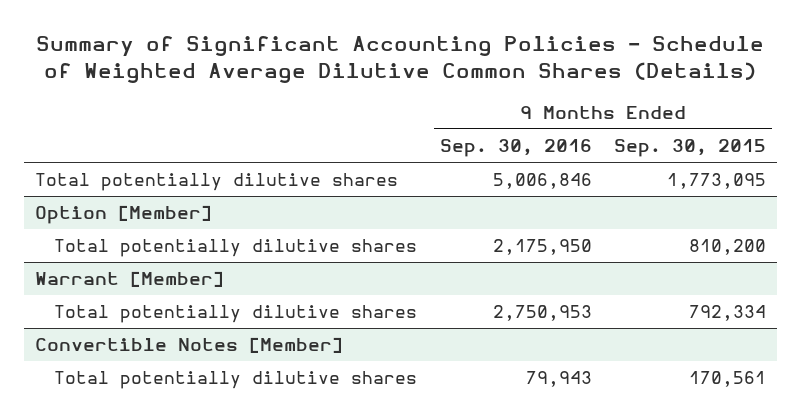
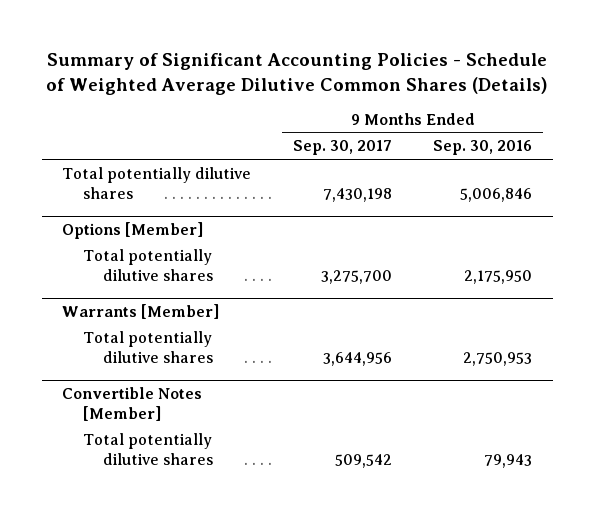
- | 9 Months Ended Sep. 30, 2016 | 9 Months Ended Sep. 30, 2015
+ | 9 Months Ended Sep. 30, 2017 | 9 Months Ended Sep. 30, 2016
- Option [Member]
+ Options [Member]
- Warrant [Member]
+ Warrants [Member]

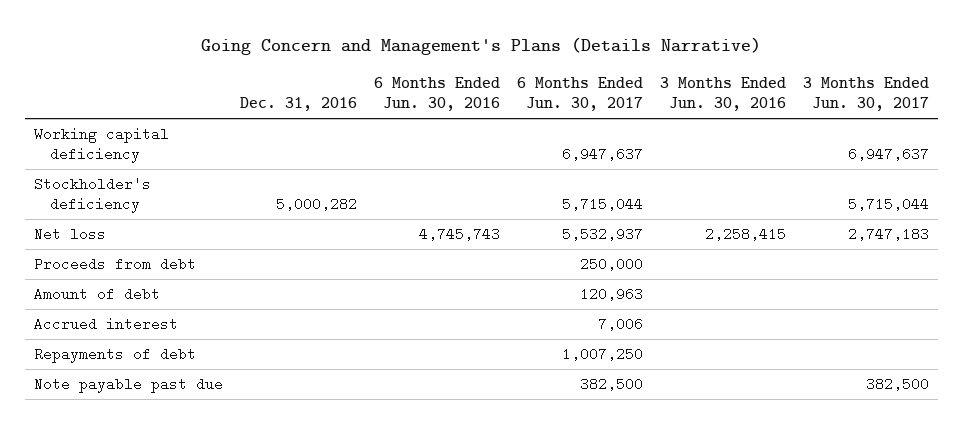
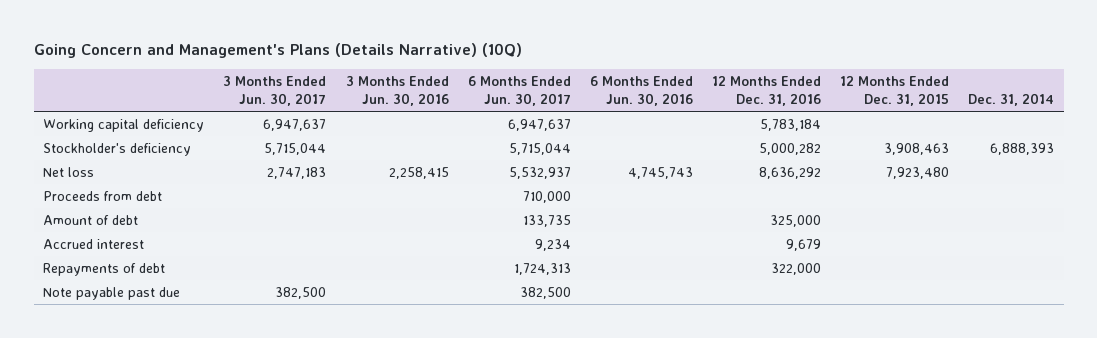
- Going Concern and Management's Plans (Details Narrative)
+ Going Concern and Management's Plans (Details Narrative) (10Q)
- | Dec. 31, 2016 | 6 Months Ended Jun. 30, 2016 | 6 Months Ended Jun. 30, 2017 | 3 Months Ended Jun. 30, 2016 | 3 Months Ended Jun. 30, 2017
+ | 3 Months Ended Jun. 30, 2017 | 3 Months Ended Jun. 30, 2016 | 6 Months Ended Jun. 30, 2017 | 6 Months Ended Jun. 30, 2016 | 12 Months Ended Dec. 31, 2016 | 12 Months Ended Dec. 31, 2015 | Dec. 31, 2014
- Proceeds from debt | | | 250,000 | |
- Amount of debt | | | 120,963 | |
- Accrued interest | | | 7,006 | |
- Repayments of debt | | | 1,007,250 | |
+ Proceeds from debt | | | 710,000 | | | |
+ Amount of debt | | | 133,735 | | 325,000 | |
+ Accrued interest | | | 9,234 | | 9,679 | |
+ Repayments of debt | | | 1,724,313 | | 322,000 | |

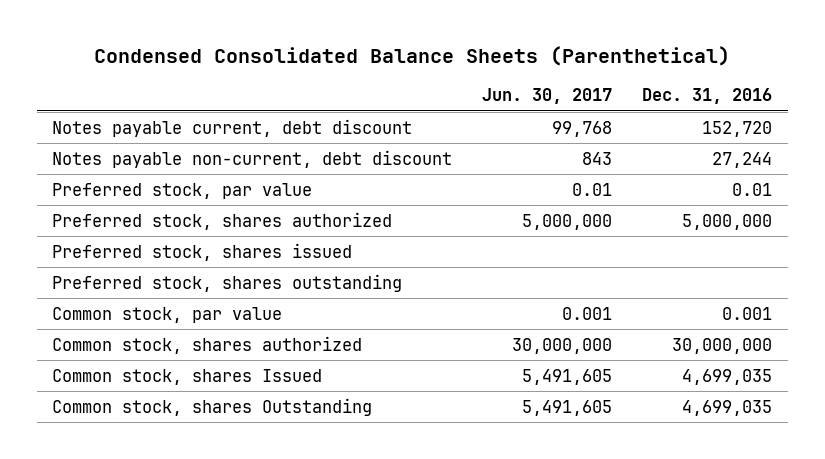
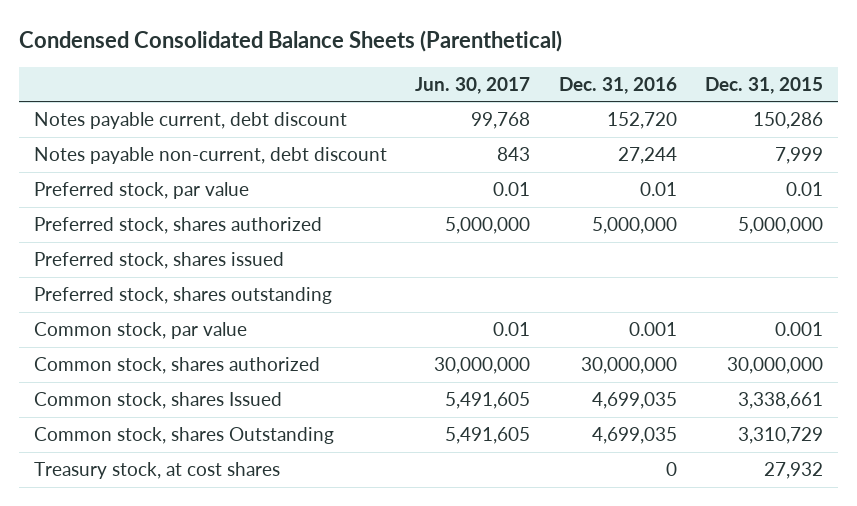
- | Jun. 30, 2017 | Dec. 31, 2016
+ | Jun. 30, 2017 | Dec. 31, 2016 | Dec. 31, 2015
- Common stock, par value | 0.001 | 0.001
+ Common stock, par value | 0.01 | 0.001 | 0.001
+ Treasury stock, at cost shares | | 0 | 27,932

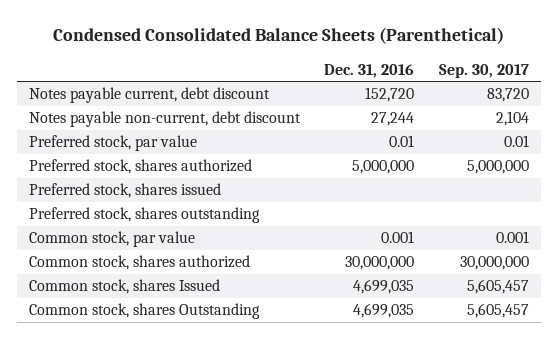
- | Jun. 30, 2017 | Dec. 31, 2016 | Dec. 31, 2015
+ | Dec. 31, 2016 | Sep. 30, 2017
- Treasury stock, at cost shares | | 0 | 27,932

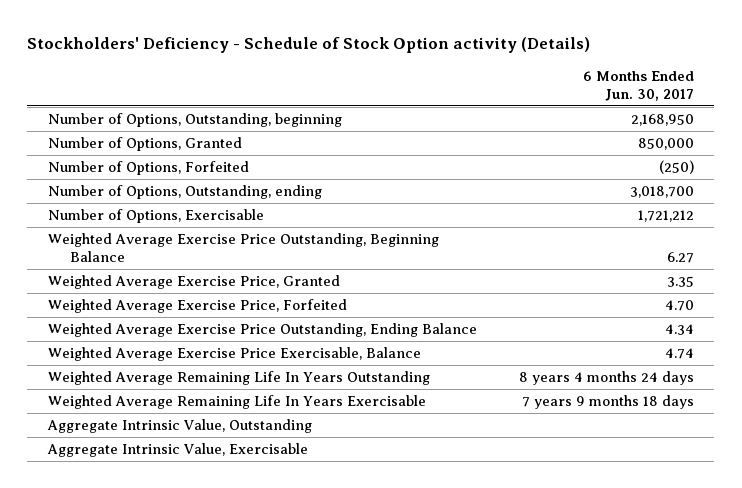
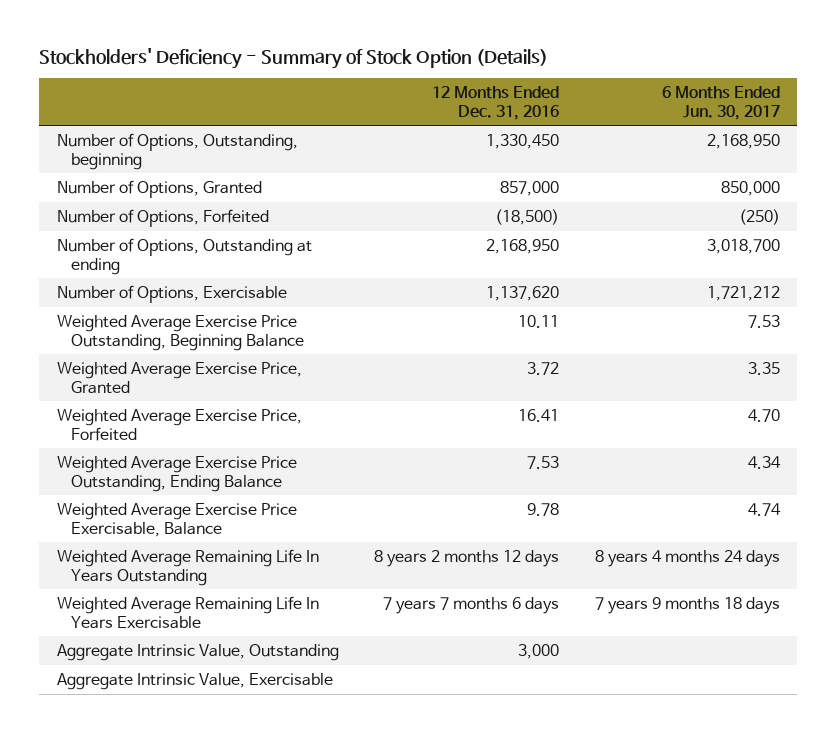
- Stockholders' Deficiency - Schedule of Stock Option activity (Details)
+ Stockholders' Deficiency - Summary of Stock Option (Details)
- | 6 Months Ended Jun. 30, 2017
+ | 12 Months Ended Dec. 31, 2016 | 6 Months Ended Jun. 30, 2017
- Number of Options, Outstanding, ending | 3,018,700
+ Number of Options, Outstanding at ending | 2,168,950 | 3,018,700
- Weighted Average Exercise Price Outstanding, Beginning Balance | 6.27
+ Weighted Average Exercise Price Outstanding, Beginning Balance | 10.11 | 7.53

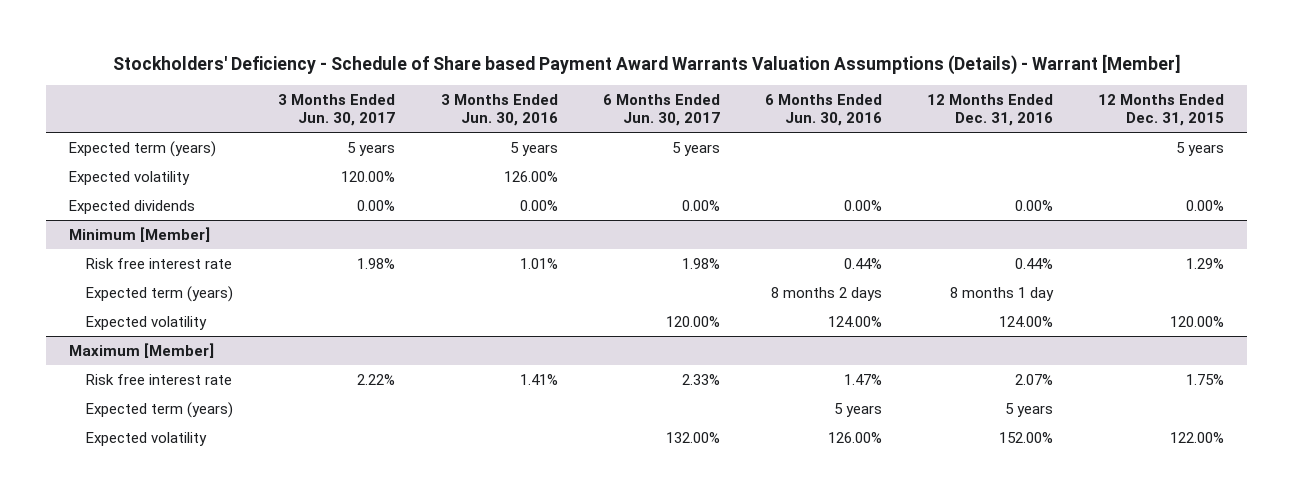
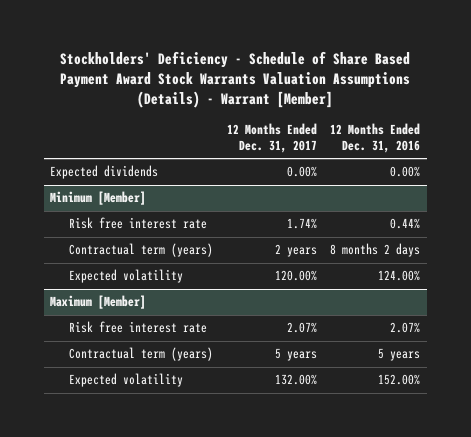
- Stockholders' Deficiency - Schedule of Share based Payment Award Warrants Valuation Assumptions (Details) - Warrant [Member]
+ Stockholders' Deficiency - Schedule of Share Based Payment Award Stock Warrants Valuation Assumptions (Details) - Warrant [Member]
- | 3 Months Ended Jun. 30, 2017 | 3 Months Ended Jun. 30, 2016 | 6 Months Ended Jun. 30, 2017 | 6 Months Ended Jun. 30, 2016 | 12 Months Ended Dec. 31, 2016 | 12 Months Ended Dec. 31, 2015
+ | 12 Months Ended Dec. 31, 2017 | 12 Months Ended Dec. 31, 2016
- Expected term (years) | 5 years | 5 years | 5 years | | | 5 years
- Expected volatility | 120.00% | 126.00% | | | |
@ Minimum [Member]
- Expected term (years) | | | | 8 months 2 days | 8 months 1 day |
+ Contractual term (years) | 2 years | 8 months 2 days
@ Maximum [Member]
- Expected term (years) | | | | 5 years | 5 years |
+ Contractual term (years) | 5 years | 5 years

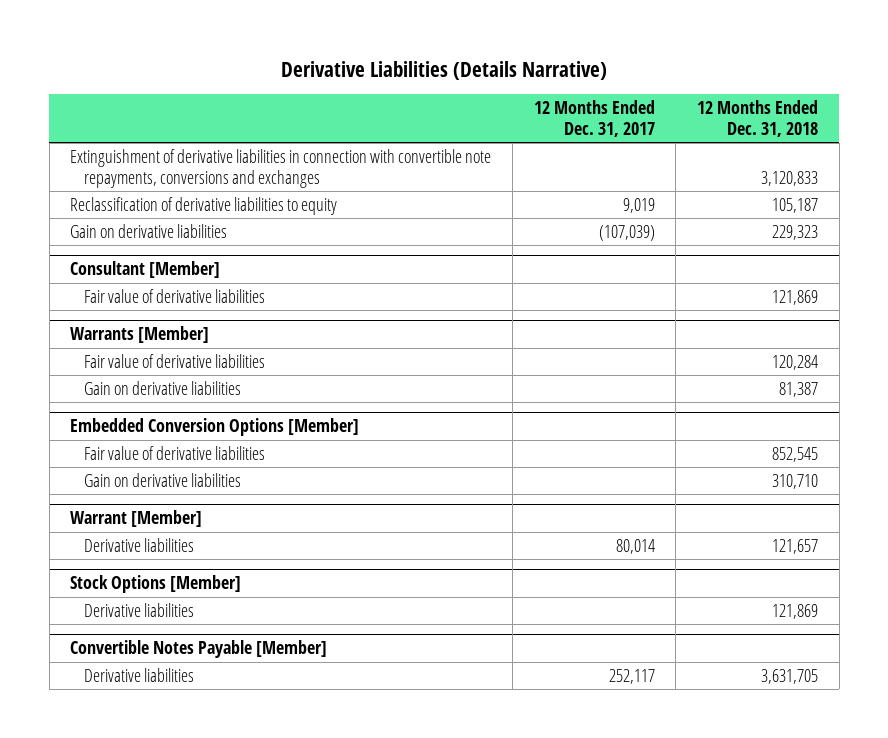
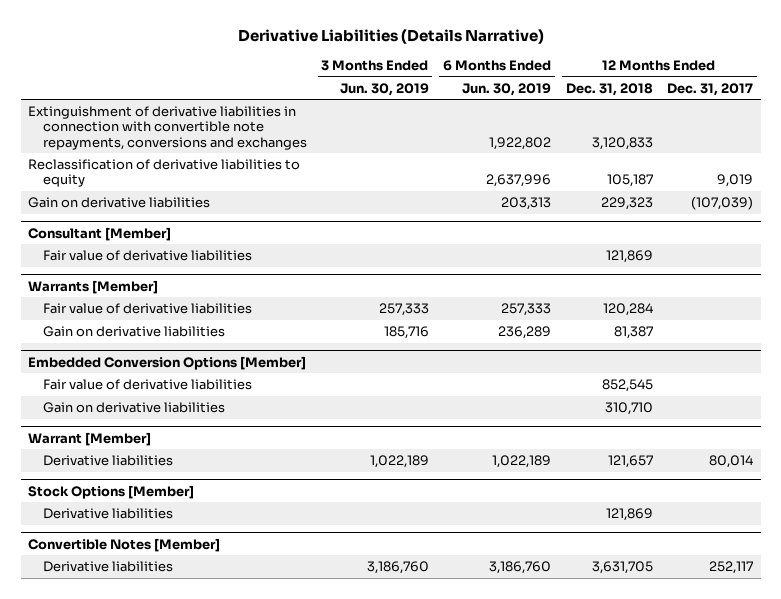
- | 12 Months Ended Dec. 31, 2017 | 12 Months Ended Dec. 31, 2018
+ | 3 Months Ended Jun. 30, 2019 | 6 Months Ended Jun. 30, 2019 | 12 Months Ended Dec. 31, 2018 | 12 Months Ended Dec. 31, 2017
- Convertible Notes Payable [Member]
+ Convertible Notes [Member]

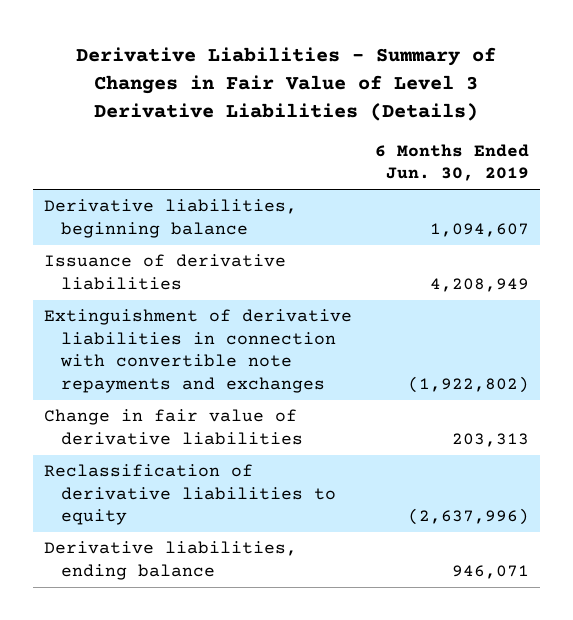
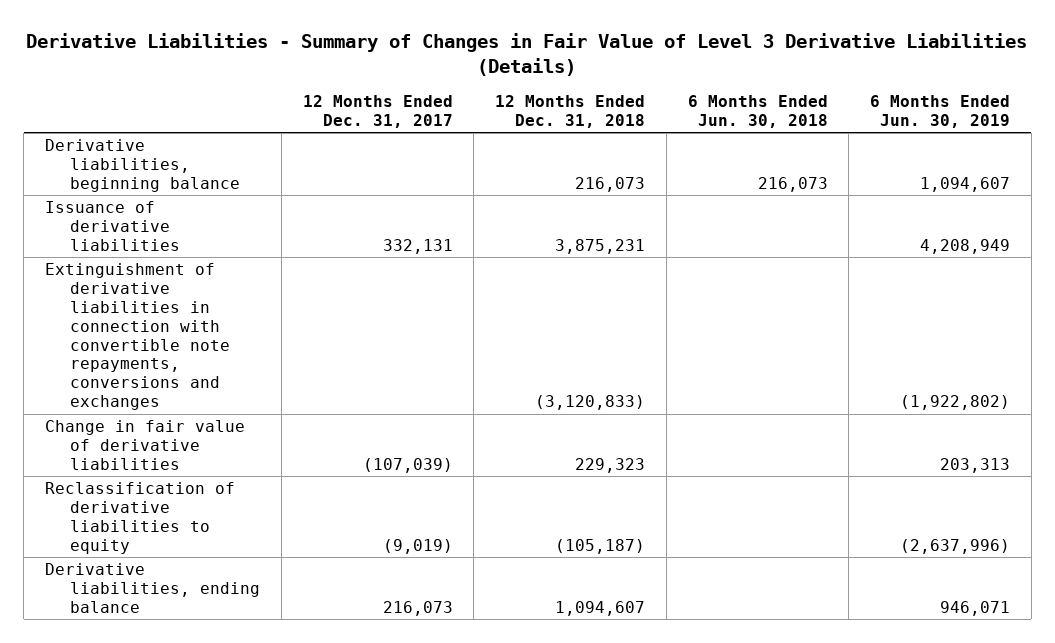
- | 6 Months Ended Jun. 30, 2019
+ | 12 Months Ended Dec. 31, 2017 | 12 Months Ended Dec. 31, 2018 | 6 Months Ended Jun. 30, 2018 | 6 Months Ended Jun. 30, 2019
- Extinguishment of derivative liabilities in connection with convertible note repayments and exchanges | (1,922,802)
+ Extinguishment of derivative liabilities in connection with convertible note repayments, conversions and exchanges | | (3,120,833) | | (1,922,802)

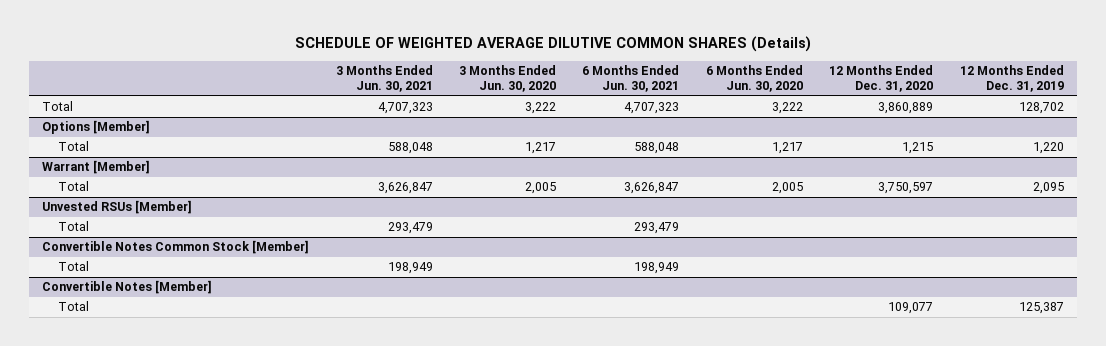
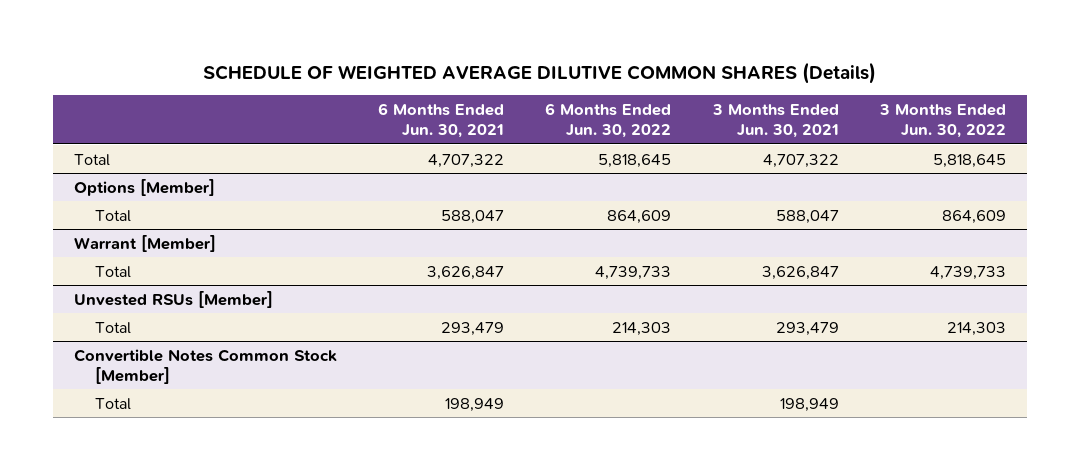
- | 3 Months Ended Jun. 30, 2021 | 3 Months Ended Jun. 30, 2020 | 6 Months Ended Jun. 30, 2021 | 6 Months Ended Jun. 30, 2020 | 12 Months Ended Dec. 31, 2020 | 12 Months Ended Dec. 31, 2019
+ | 6 Months Ended Jun. 30, 2021 | 6 Months Ended Jun. 30, 2022 | 3 Months Ended Jun. 30, 2021 | 3 Months Ended Jun. 30, 2022
- Total | 4,707,323 | 3,222 | 4,707,323 | 3,222 | 3,860,889 | 128,702
+ Total | 4,707,322 | 5,818,645 | 4,707,322 | 5,818,645
@ Options [Member]
- Total | 588,048 | 1,217 | 588,048 | 1,217 | 1,215 | 1,220
+ Total | 588,047 | 864,609 | 588,047 | 864,609
- Convertible Notes [Member]
- Total | | | | | 109,077 | 125,387

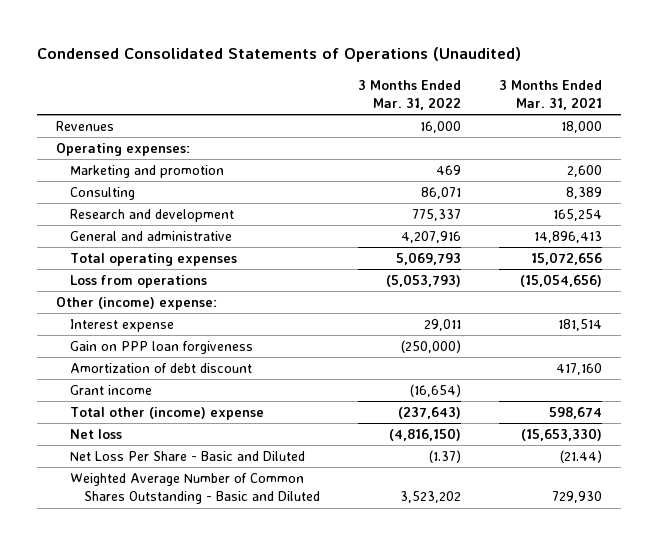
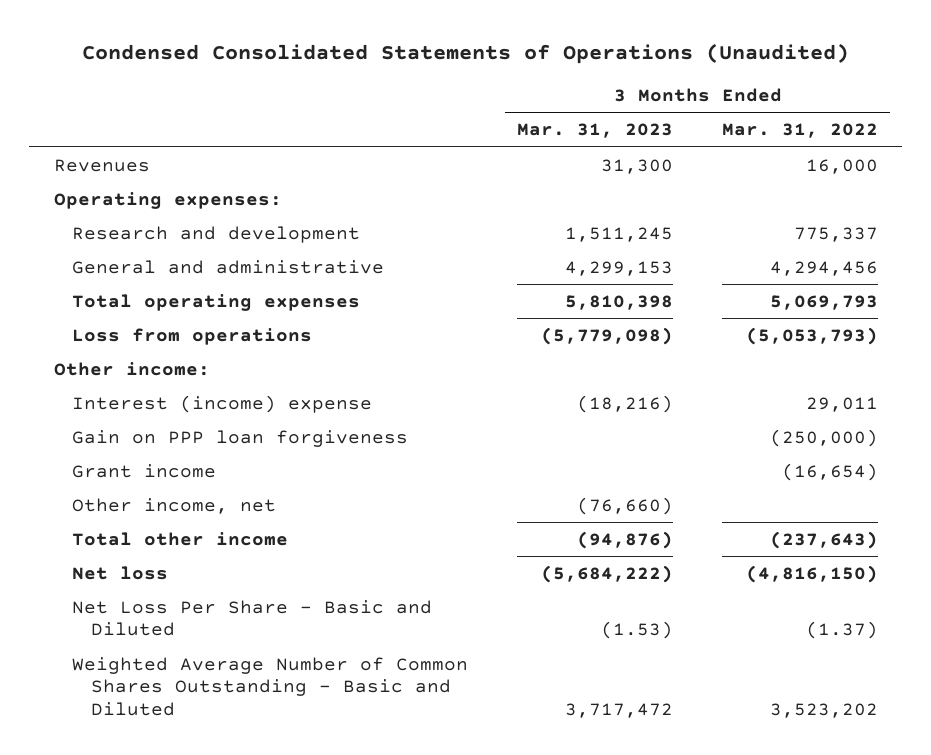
- | 3 Months Ended Mar. 31, 2022 | 3 Months Ended Mar. 31, 2021
+ | 3 Months Ended Mar. 31, 2023 | 3 Months Ended Mar. 31, 2022
- Marketing and promotion | 469 | 2,600
- Consulting | 86,071 | 8,389
- General and administrative | 4,207,916 | 14,896,413
+ General and administrative | 4,299,153 | 4,294,456
- Other (income) expense:
- Interest expense | 29,011 | 181,514
+ Other income:
+ Interest (income) expense | (18,216) | 29,011
- Amortization of debt discount | | 417,160
- Total other (income) expense | (237,643) | 598,674
+ Other income, net | (76,660) |
+ Total other income | (94,876) | (237,643)

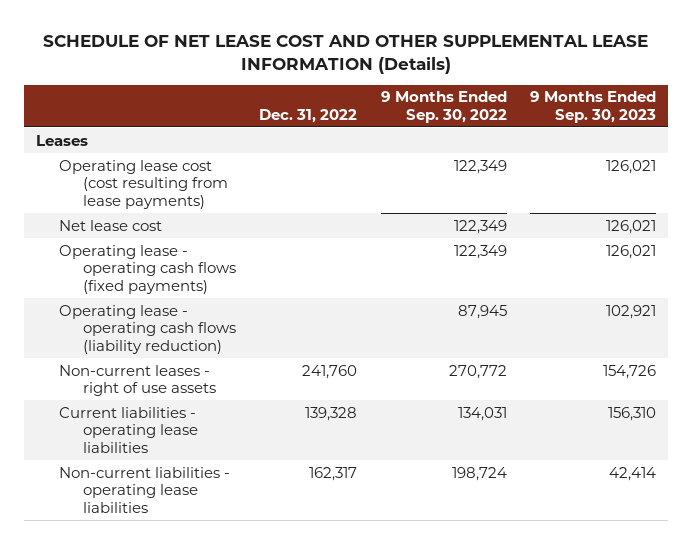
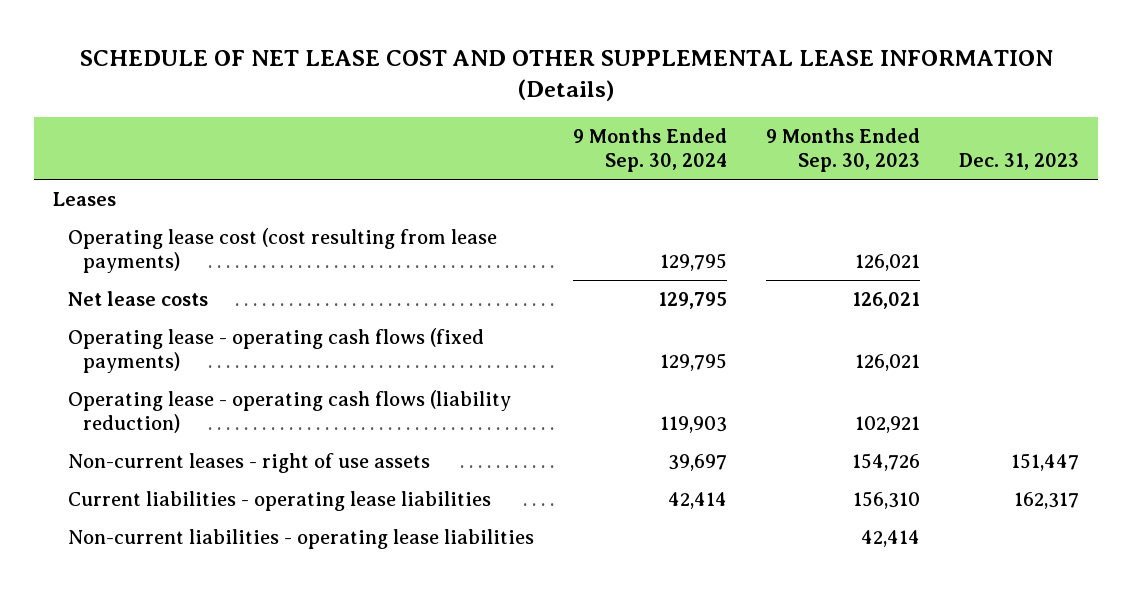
- | Dec. 31, 2022 | 9 Months Ended Sep. 30, 2022 | 9 Months Ended Sep. 30, 2023
+ | 9 Months Ended Sep. 30, 2024 | 9 Months Ended Sep. 30, 2023 | Dec. 31, 2023
- Net lease cost | | 122,349 | 126,021
+ Net lease costs | 129,795 | 126,021 |

